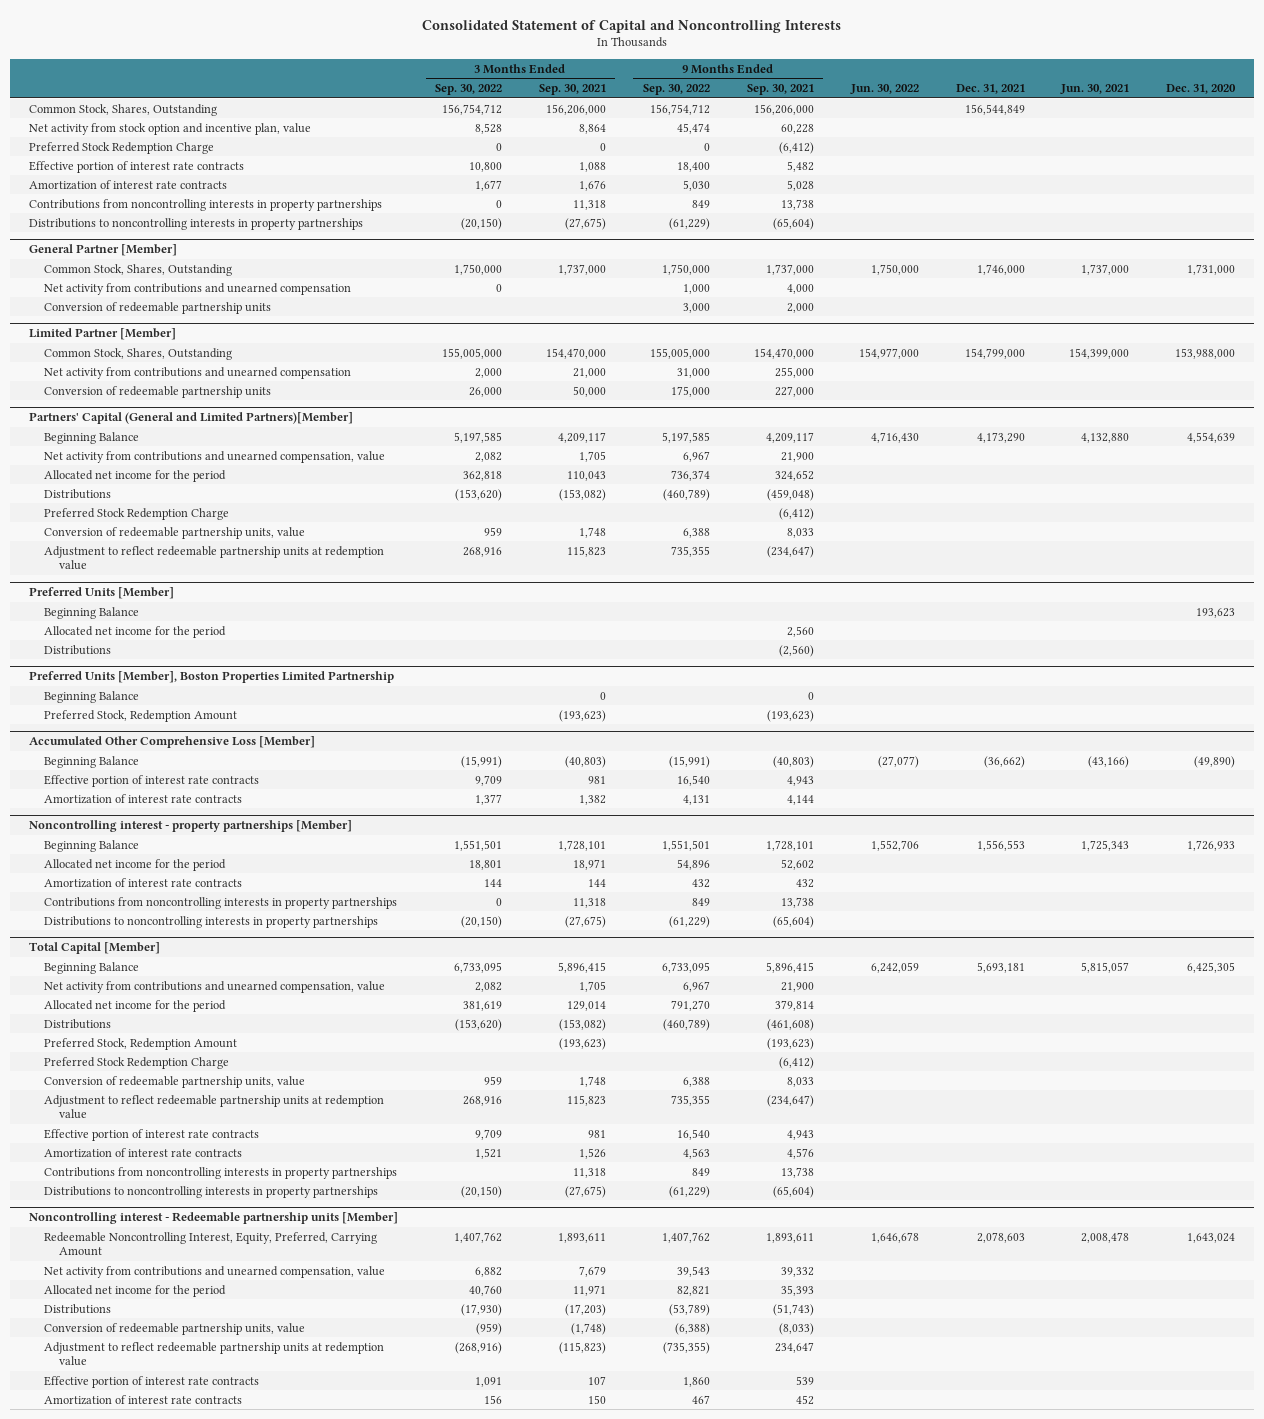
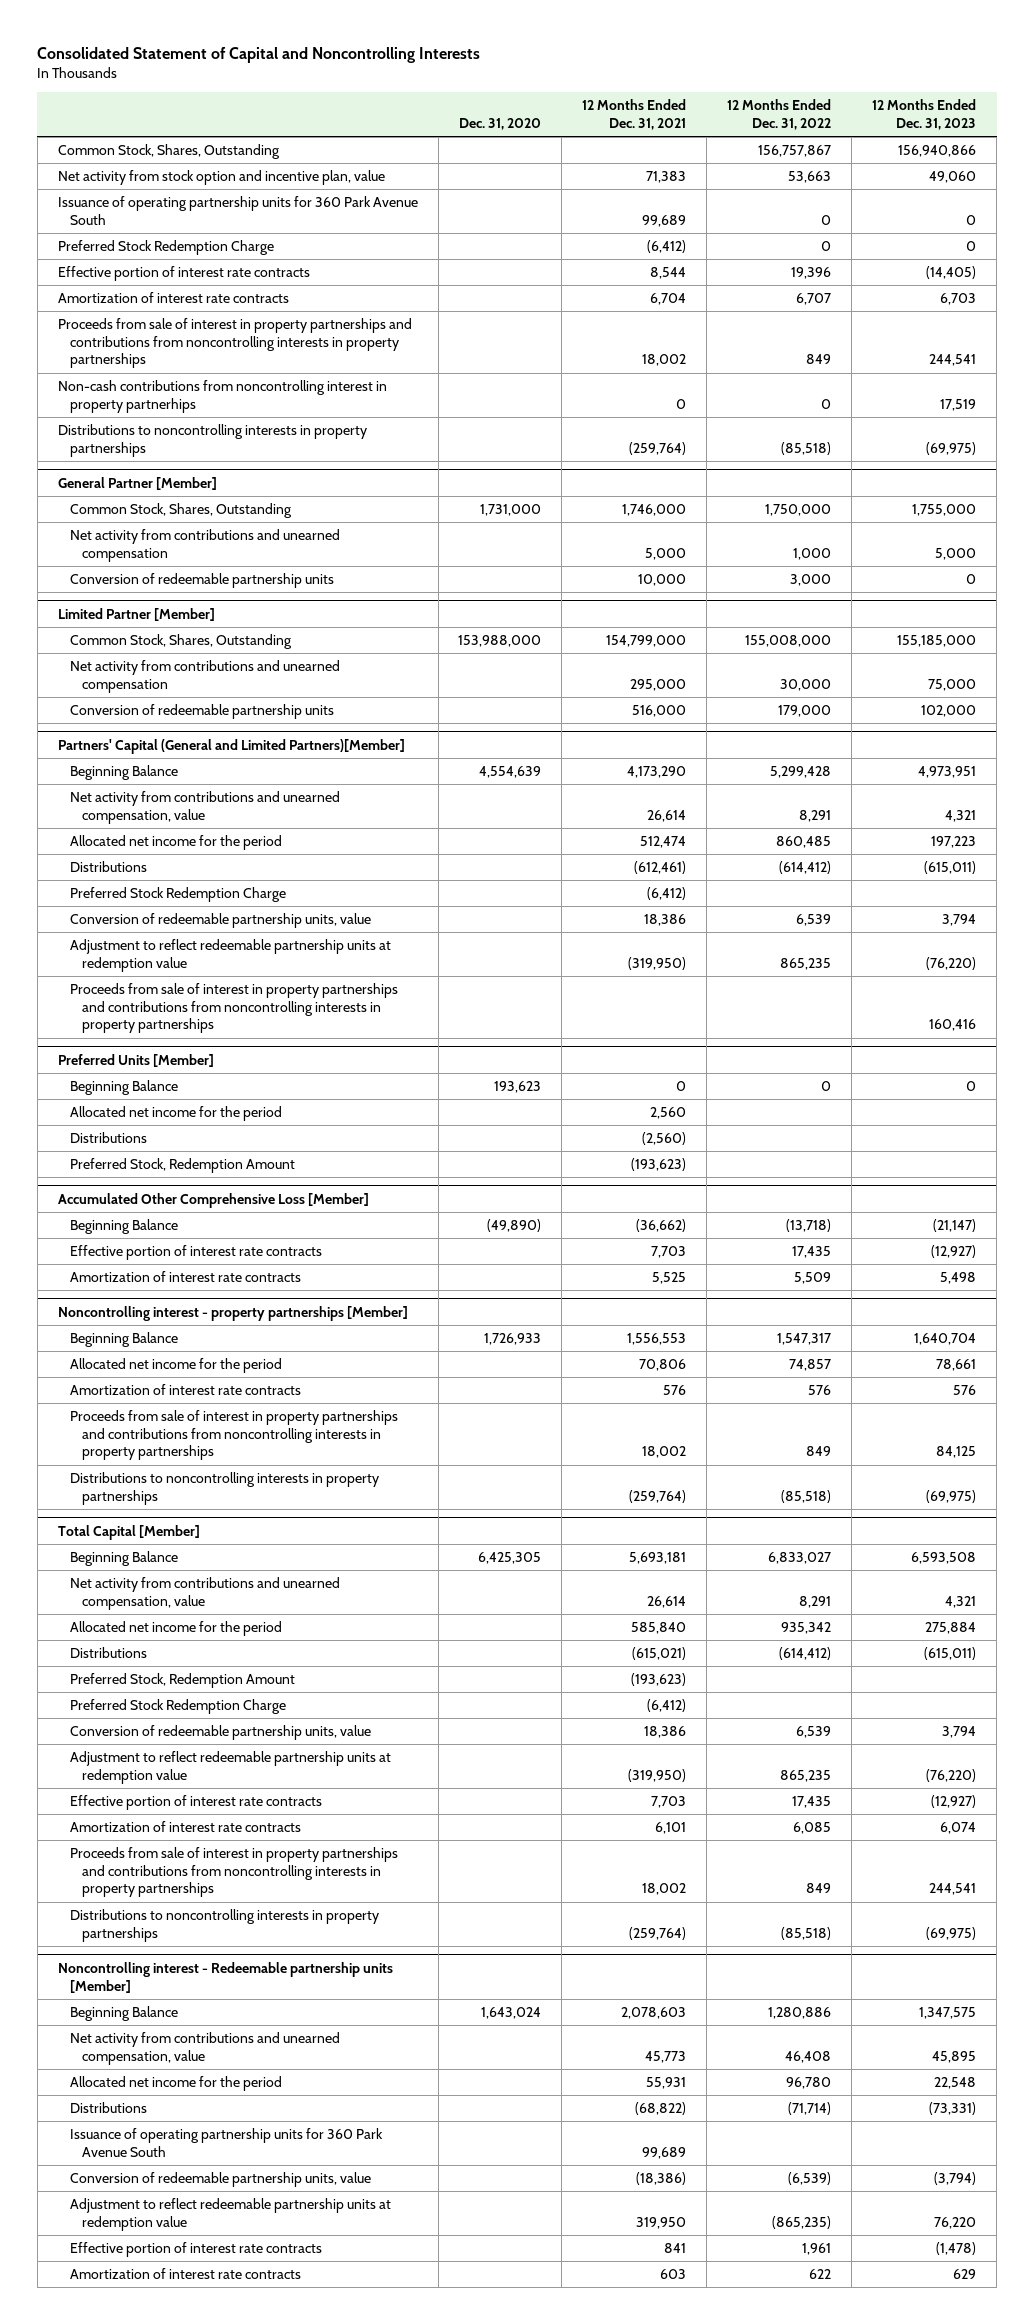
- | 3 Months Ended Sep. 30, 2022 | 3 Months Ended Sep. 30, 2021 | 9 Months Ended Sep. 30, 2022 | 9 Months Ended Sep. 30, 2021 | Jun. 30, 2022 | Dec. 31, 2021 | Jun. 30, 2021 | Dec. 31, 2020
+ | Dec. 31, 2020 | 12 Months Ended Dec. 31, 2021 | 12 Months Ended Dec. 31, 2022 | 12 Months Ended Dec. 31, 2023
+ Issuance of operating partnership units for 360 Park Avenue South | | 99,689 | 0 | 0
- Contributions from noncontrolling interests in property partnerships | 0 | 11,318 | 849 | 13,738 | | | |
+ Proceeds from sale of interest in property partnerships and contributions from noncontrolling interests in property partnerships | | 18,002 | 849 | 244,541
+ Non-cash contributions from noncontrolling interest in property partnerhips | | 0 | 0 | 17,519
@ Partners' Capital (General and Limited Partners)[Member]
+ Proceeds from sale of interest in property partnerships and contributions from noncontrolling interests in property partnerships | | | | 160,416
- Preferred Units [Member], Boston Properties Limited Partnership
- Beginning Balance | | 0 | | 0 | | | |
- Preferred Stock, Redemption Amount | | (193,623) | | (193,623) | | | |
@ Preferred Units [Member]
+ Preferred Stock, Redemption Amount | | (193,623) | |
@ Noncontrolling interest - property partnerships [Member]
- Contributions from noncontrolling interests in property partnerships | 0 | 11,318 | 849 | 13,738 | | | |
+ Proceeds from sale of interest in property partnerships and contributions from noncontrolling interests in property partnerships | | 18,002 | 849 | 84,125
@ Total Capital [Member]
- Contributions from noncontrolling interests in property partnerships | | 11,318 | 849 | 13,738 | | | |
+ Proceeds from sale of interest in property partnerships and contributions from noncontrolling interests in property partnerships | | 18,002 | 849 | 244,541
@ Noncontrolling interest - Redeemable partnership units [Member]
- Redeemable Noncontrolling Interest, Equity, Preferred, Carrying Amount | 1,407,762 | 1,893,611 | 1,407,762 | 1,893,611 | 1,646,678 | 2,078,603 | 2,008,478 | 1,643,024
+ Beginning Balance | 1,643,024 | 2,078,603 | 1,280,886 | 1,347,575
+ Issuance of operating partnership units for 360 Park Avenue South | | 99,689 | |

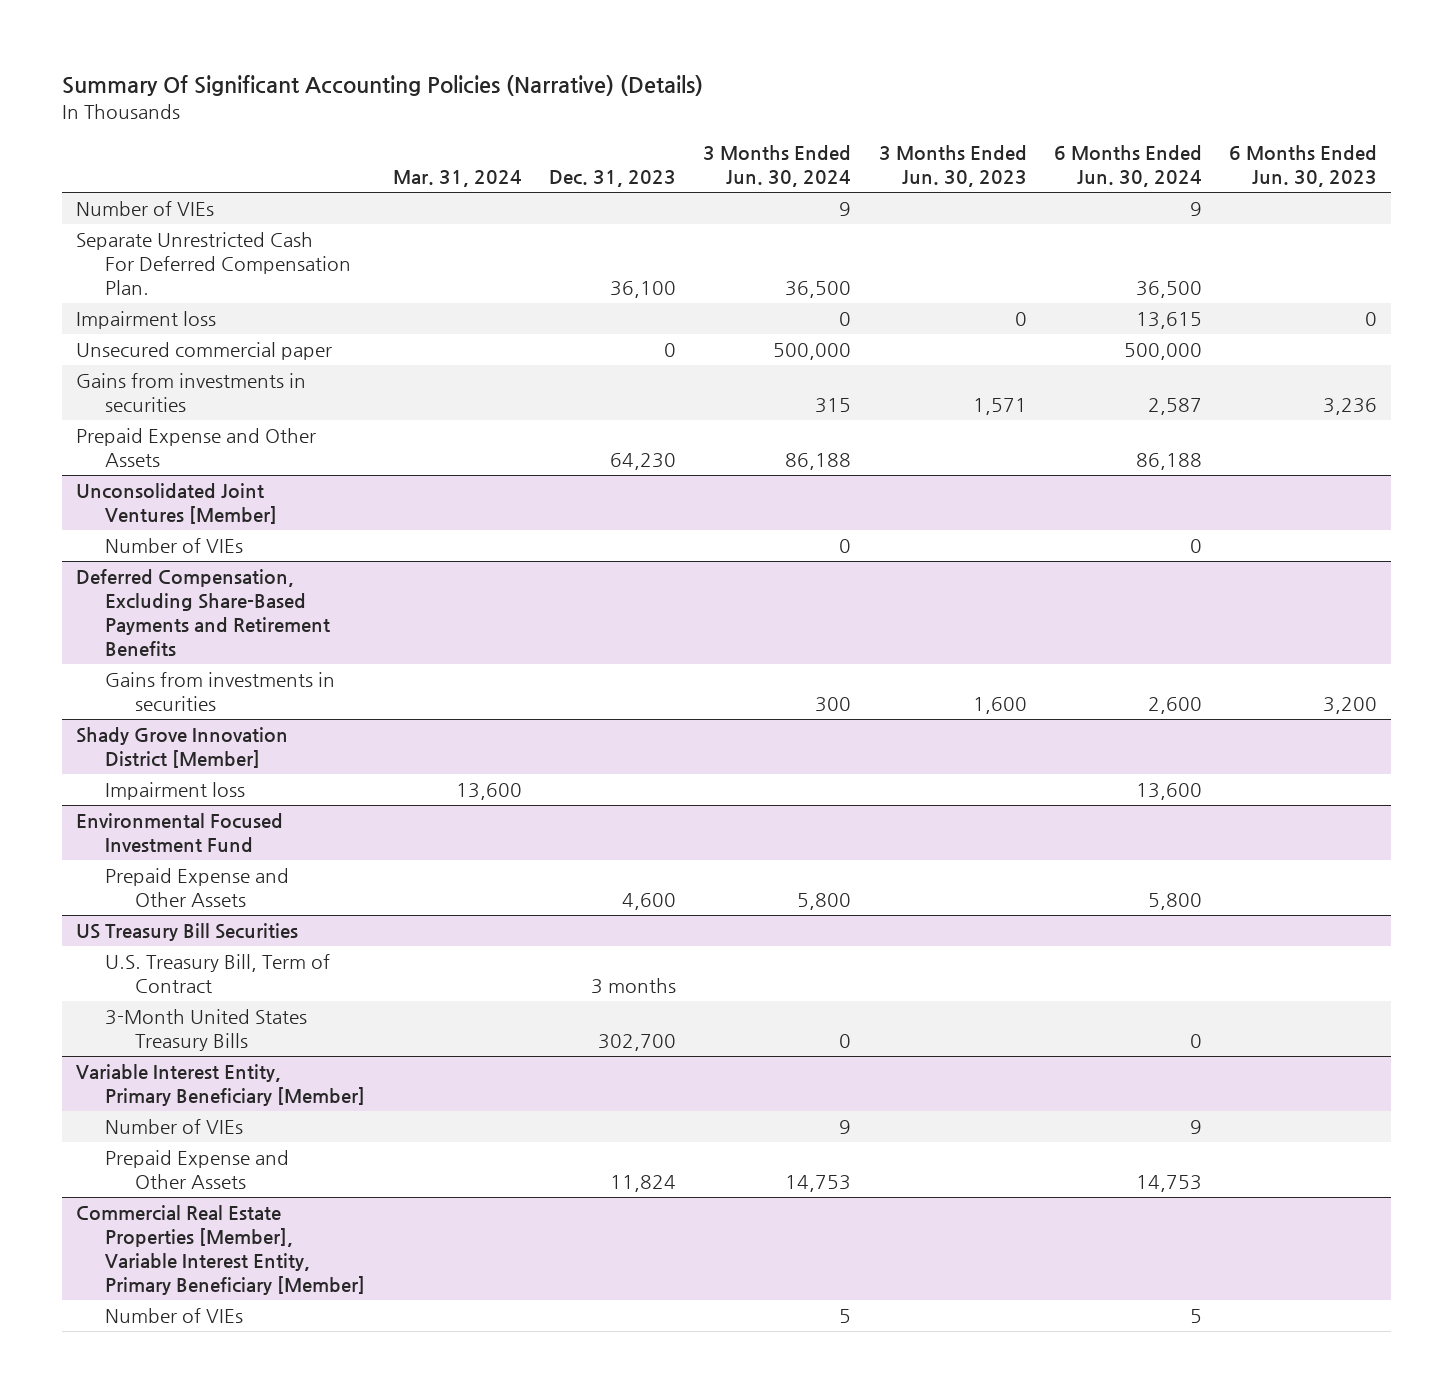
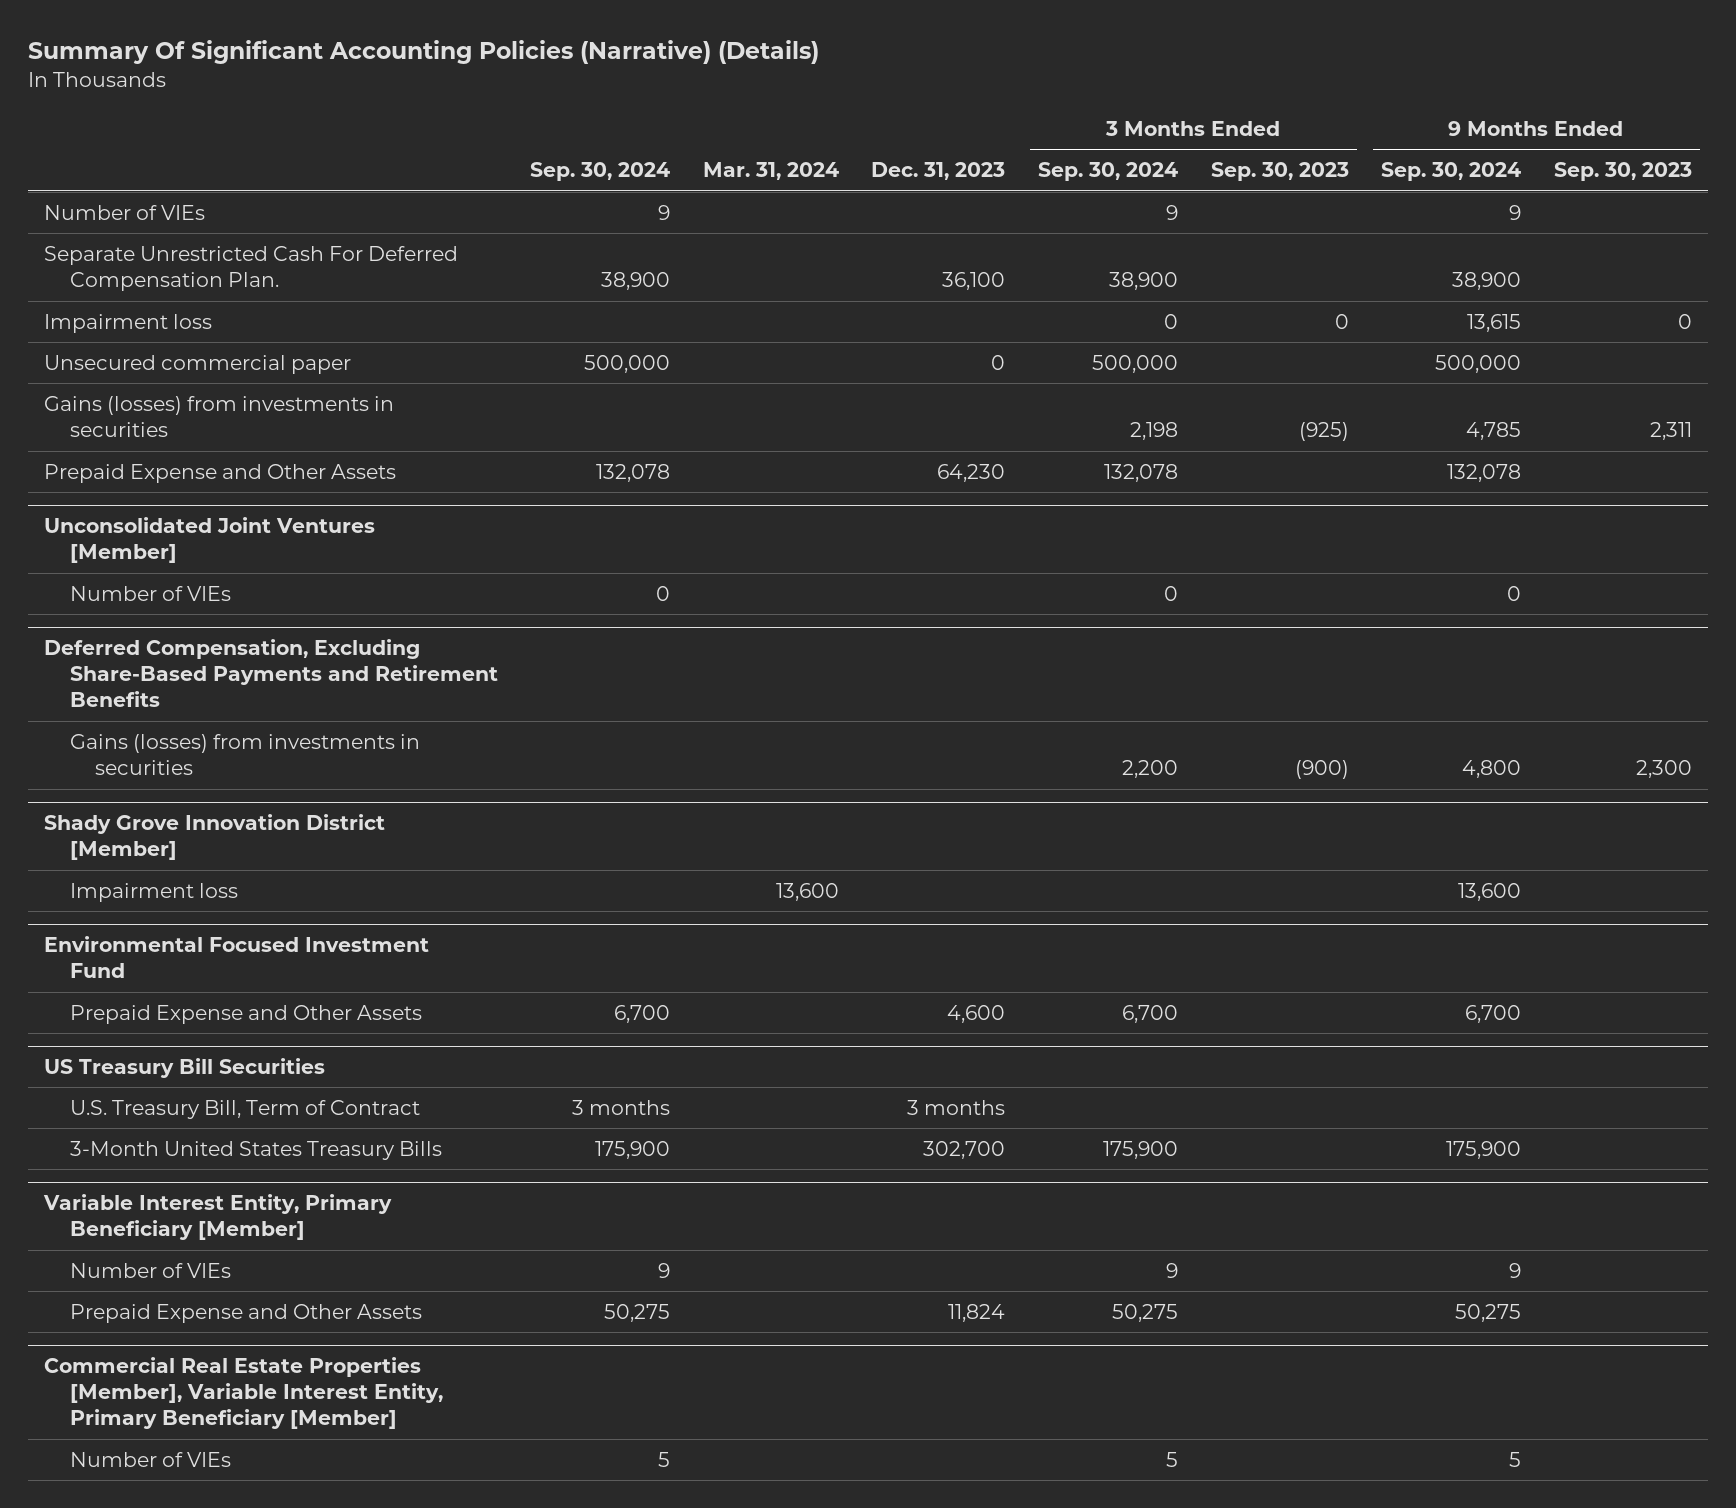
- | Mar. 31, 2024 | Dec. 31, 2023 | 3 Months Ended Jun. 30, 2024 | 3 Months Ended Jun. 30, 2023 | 6 Months Ended Jun. 30, 2024 | 6 Months Ended Jun. 30, 2023
+ | Sep. 30, 2024 | Mar. 31, 2024 | Dec. 31, 2023 | 3 Months Ended Sep. 30, 2024 | 3 Months Ended Sep. 30, 2023 | 9 Months Ended Sep. 30, 2024 | 9 Months Ended Sep. 30, 2023
- Gains from investments in securities | | | 315 | 1,571 | 2,587 | 3,236
+ Gains (losses) from investments in securities | | | | 2,198 | (925) | 4,785 | 2,311
@ Deferred Compensation, Excluding Share-Based Payments and Retirement Benefits
- Gains from investments in securities | | | 300 | 1,600 | 2,600 | 3,200
+ Gains (losses) from investments in securities | | | | 2,200 | (900) | 4,800 | 2,300

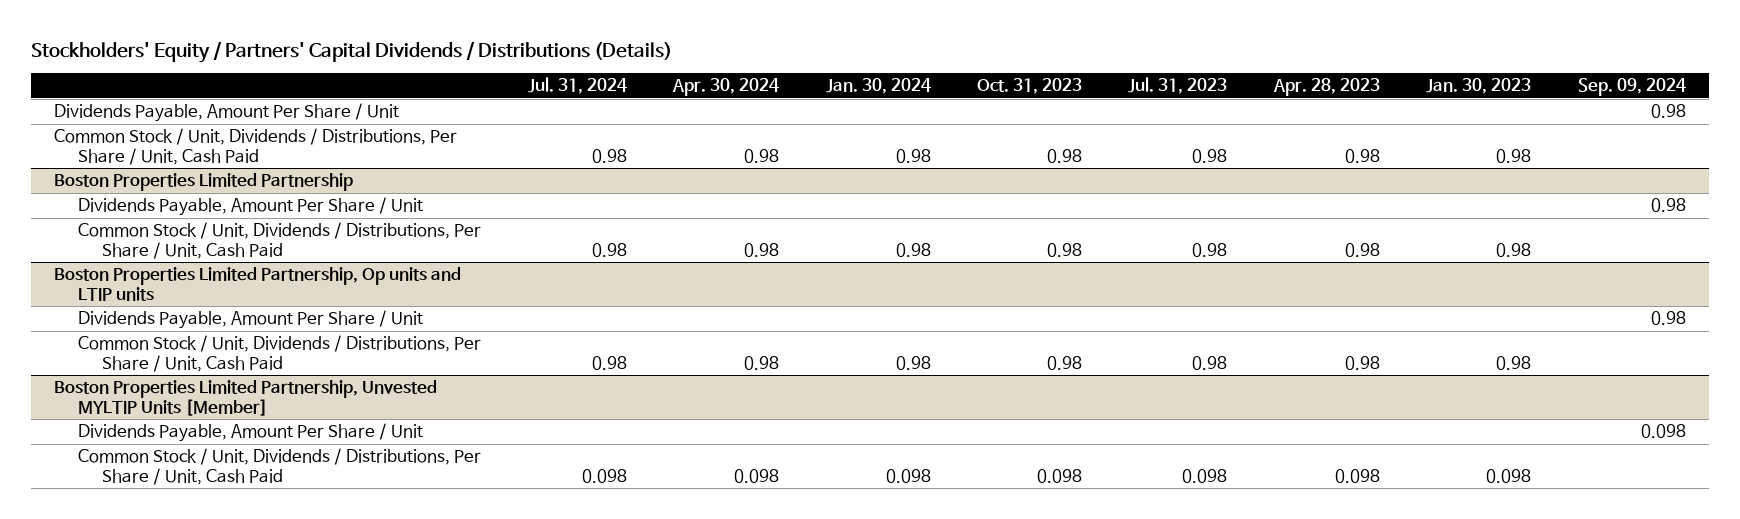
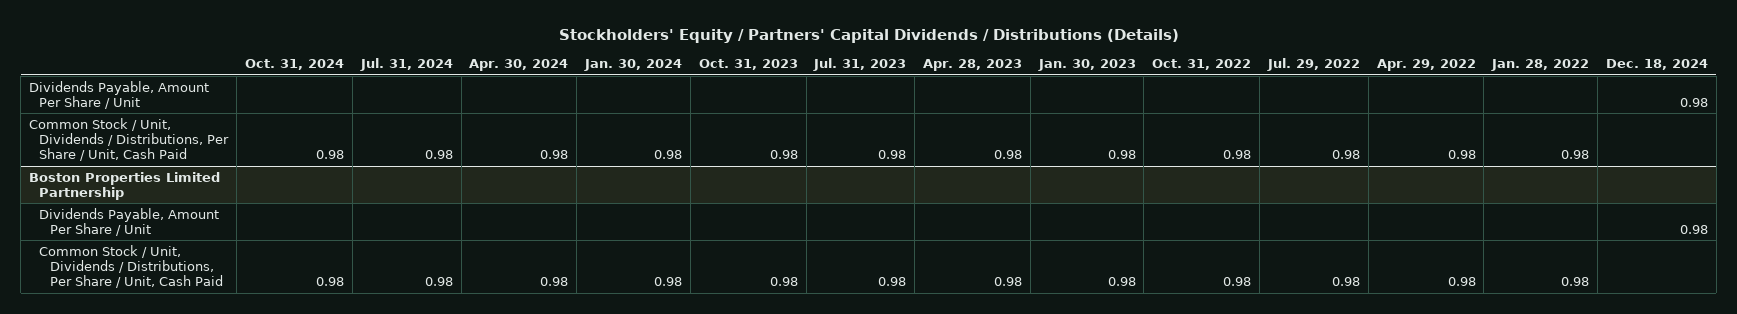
- | Jul. 31, 2024 | Apr. 30, 2024 | Jan. 30, 2024 | Oct. 31, 2023 | Jul. 31, 2023 | Apr. 28, 2023 | Jan. 30, 2023 | Sep. 09, 2024
+ | Oct. 31, 2024 | Jul. 31, 2024 | Apr. 30, 2024 | Jan. 30, 2024 | Oct. 31, 2023 | Jul. 31, 2023 | Apr. 28, 2023 | Jan. 30, 2023 | Oct. 31, 2022 | Jul. 29, 2022 | Apr. 29, 2022 | Jan. 28, 2022 | Dec. 18, 2024
- Boston Properties Limited Partnership, Op units and LTIP units
- Dividends Payable, Amount Per Share / Unit | | | | | | | | 0.98
- Common Stock / Unit, Dividends / Distributions, Per Share / Unit, Cash Paid | 0.98 | 0.98 | 0.98 | 0.98 | 0.98 | 0.98 | 0.98 |
- Boston Properties Limited Partnership, Unvested MYLTIP Units [Member]
- Dividends Payable, Amount Per Share / Unit | | | | | | | | 0.098
- Common Stock / Unit, Dividends / Distributions, Per Share / Unit, Cash Paid | 0.098 | 0.098 | 0.098 | 0.098 | 0.098 | 0.098 | 0.098 |

